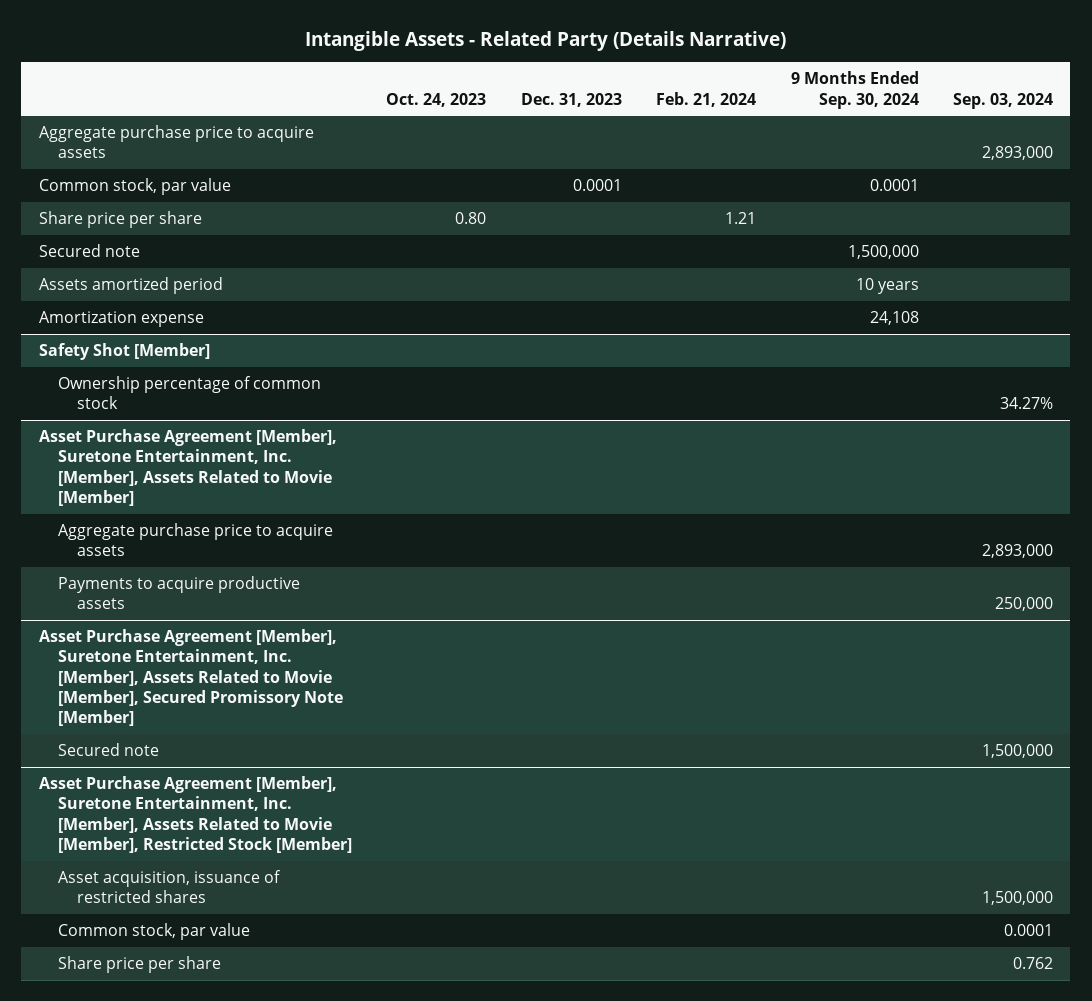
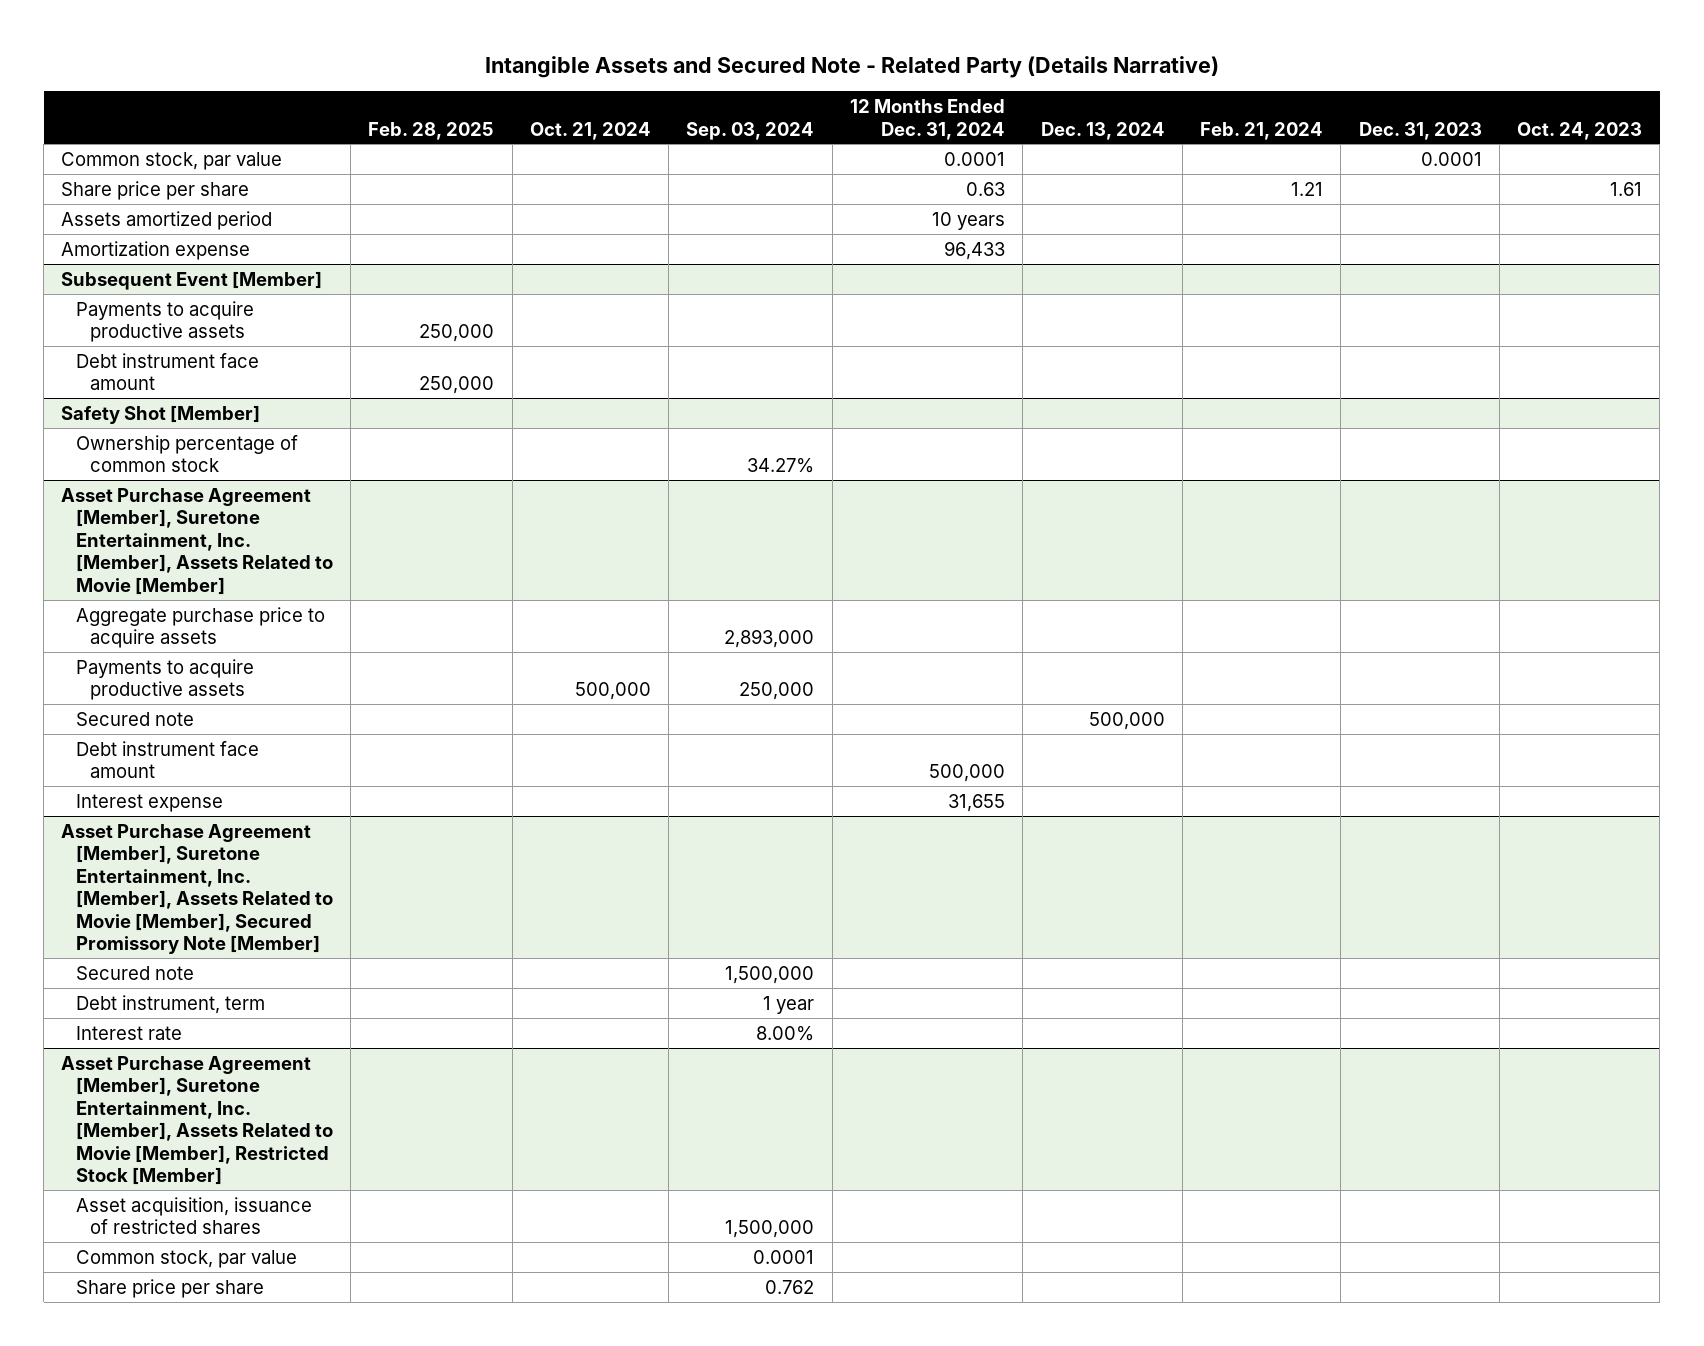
- Intangible Assets - Related Party (Details Narrative)
+ Intangible Assets and Secured Note - Related Party (Details Narrative)
- | Oct. 24, 2023 | Dec. 31, 2023 | Feb. 21, 2024 | 9 Months Ended Sep. 30, 2024 | Sep. 03, 2024
+ | Feb. 28, 2025 | Oct. 21, 2024 | Sep. 03, 2024 | 12 Months Ended Dec. 31, 2024 | Dec. 13, 2024 | Feb. 21, 2024 | Dec. 31, 2023 | Oct. 24, 2023
- Aggregate purchase price to acquire assets | | | | | 2,893,000
- Share price per share | 0.80 | | 1.21 | |
- Secured note | | | | 1,500,000 |
+ Share price per share | | | | 0.63 | | 1.21 | | 1.61
+ Subsequent Event [Member]
+ Payments to acquire productive assets | 250,000 | | | | | | |
+ Debt instrument face amount | 250,000 | | | | | | |
@ Asset Purchase Agreement [Member], Suretone Entertainment, Inc. [Member], Assets Related to Movie [Member]
+ Secured note | | | | | 500,000 | | |
+ Debt instrument face amount | | | | 500,000 | | | |
+ Interest expense | | | | 31,655 | | | |
@ Asset Purchase Agreement [Member], Suretone Entertainment, Inc. [Member], Assets Related to Movie [Member], Secured Promissory Note [Member]
+ Debt instrument, term | | | 1 year | | | | |
+ Interest rate | | | 8.00% | | | | |

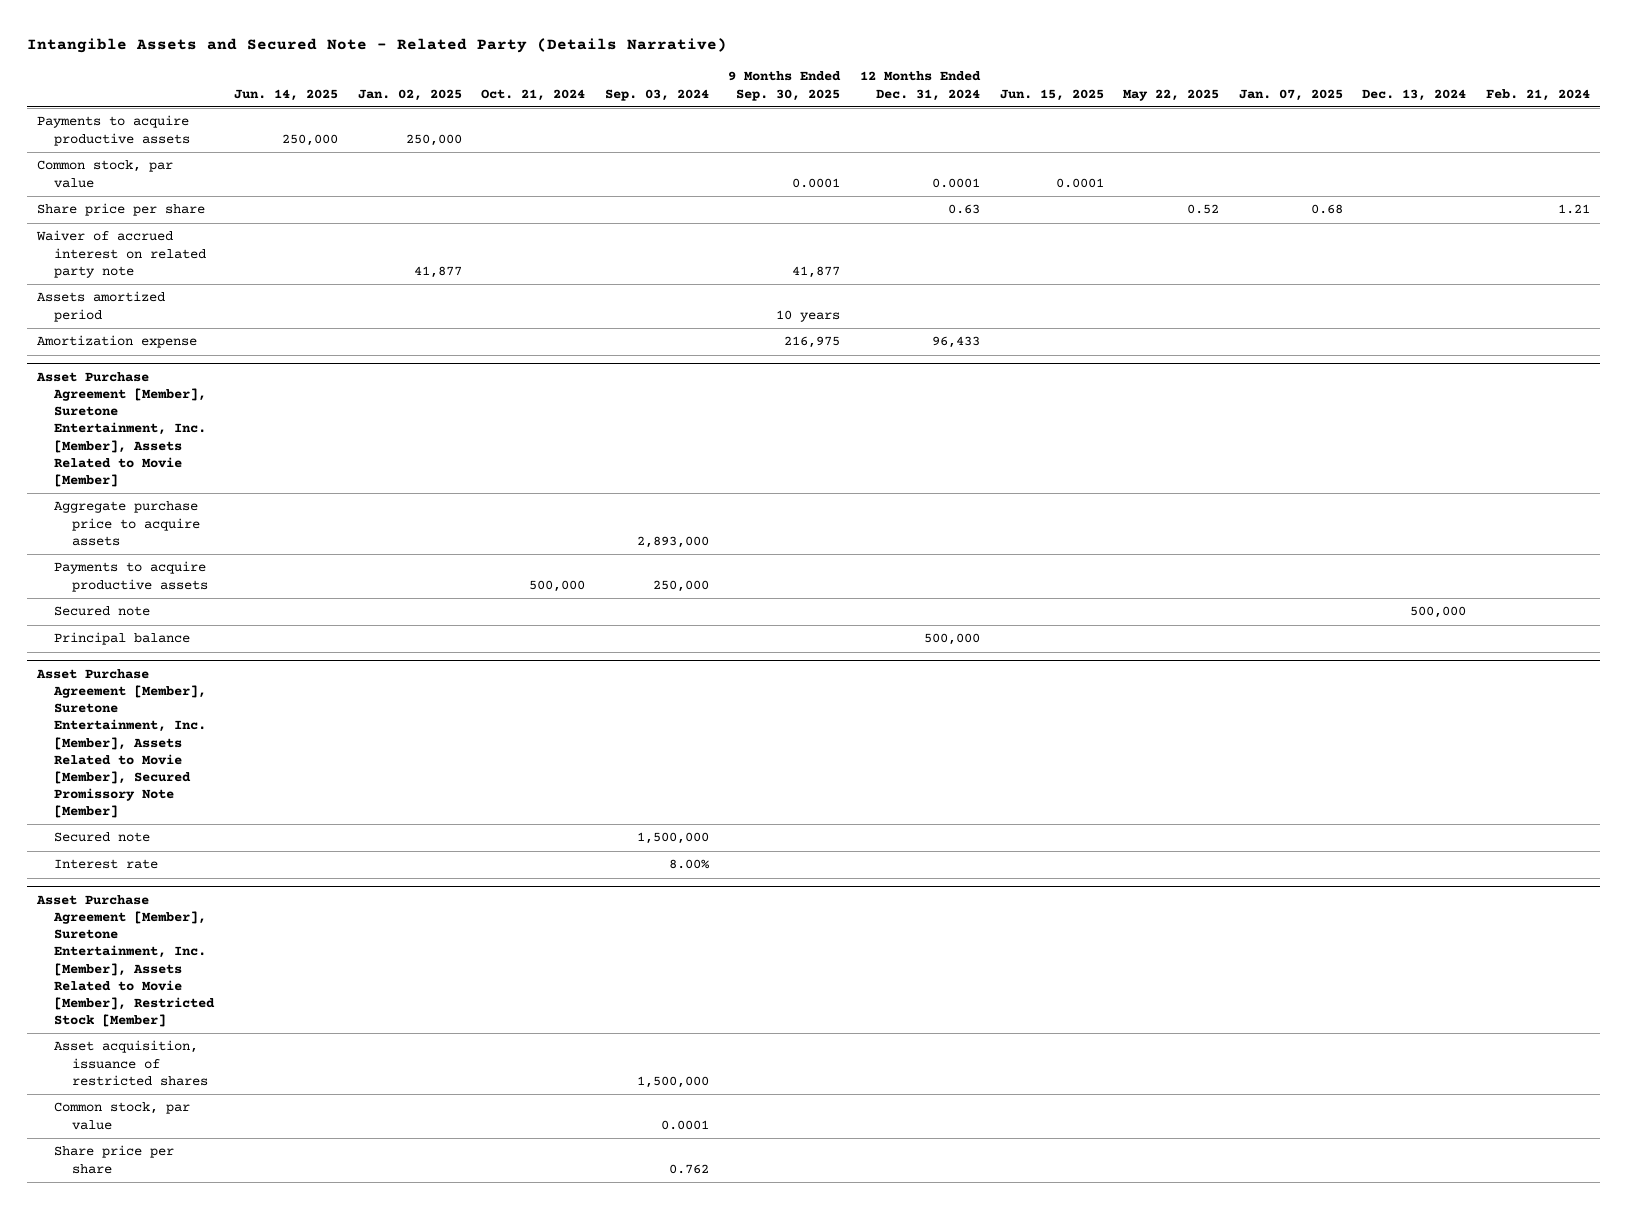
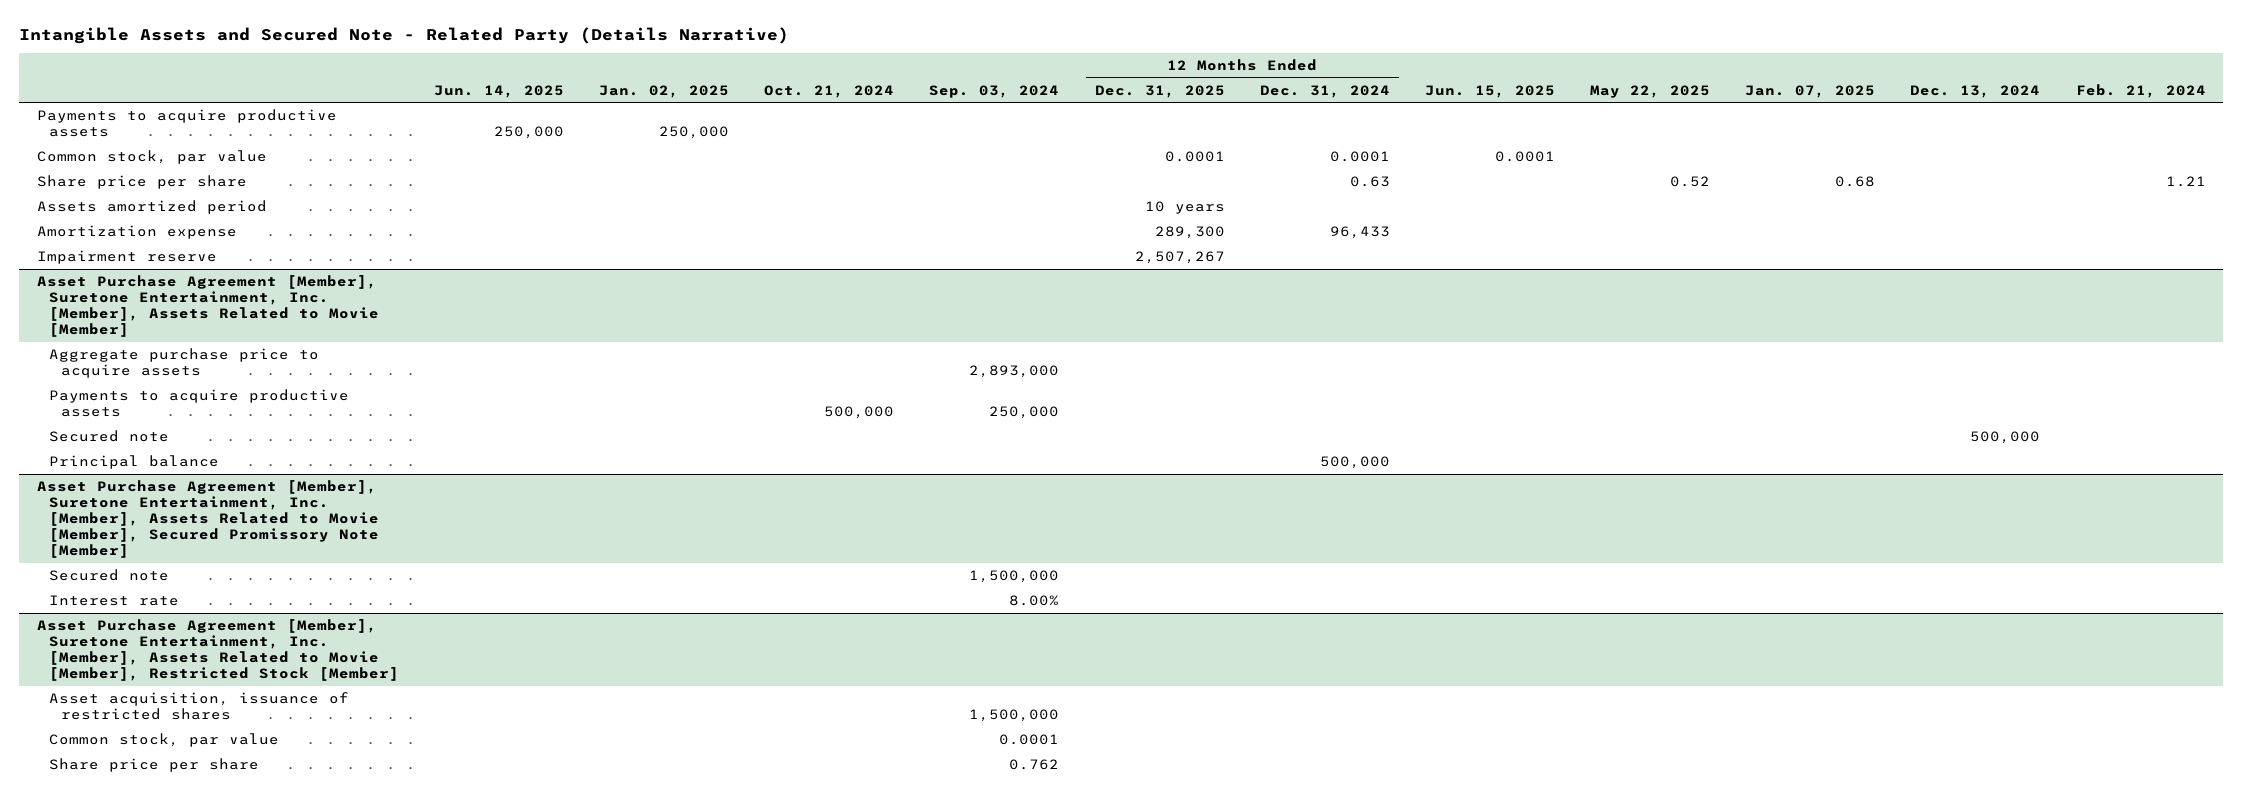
- | Jun. 14, 2025 | Jan. 02, 2025 | Oct. 21, 2024 | Sep. 03, 2024 | 9 Months Ended Sep. 30, 2025 | 12 Months Ended Dec. 31, 2024 | Jun. 15, 2025 | May 22, 2025 | Jan. 07, 2025 | Dec. 13, 2024 | Feb. 21, 2024
+ | Jun. 14, 2025 | Jan. 02, 2025 | Oct. 21, 2024 | Sep. 03, 2024 | 12 Months Ended Dec. 31, 2025 | 12 Months Ended Dec. 31, 2024 | Jun. 15, 2025 | May 22, 2025 | Jan. 07, 2025 | Dec. 13, 2024 | Feb. 21, 2024
- Waiver of accrued interest on related party note | | 41,877 | | | 41,877 | | | | | |
+ Impairment reserve | | | | | 2,507,267 | | | | | |

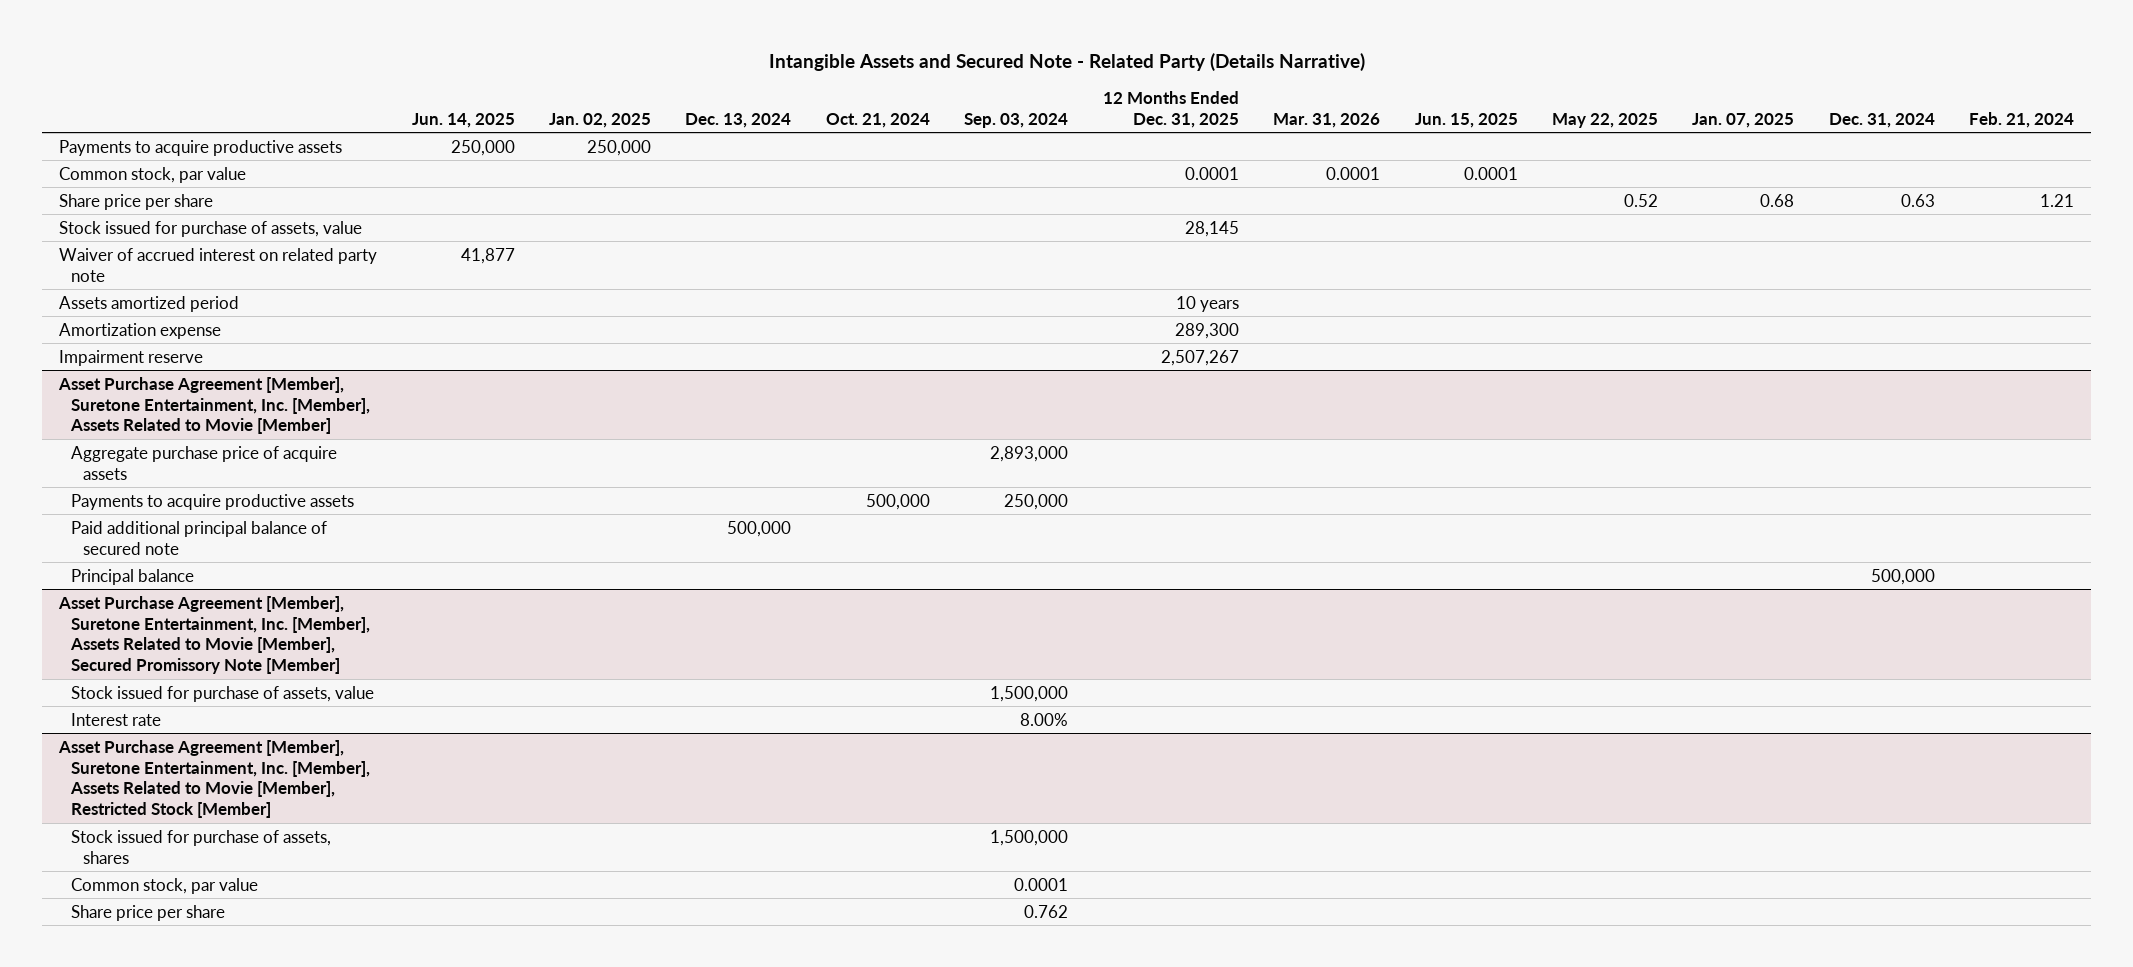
- | Jun. 14, 2025 | Jan. 02, 2025 | Oct. 21, 2024 | Sep. 03, 2024 | 12 Months Ended Dec. 31, 2025 | 12 Months Ended Dec. 31, 2024 | Jun. 15, 2025 | May 22, 2025 | Jan. 07, 2025 | Dec. 13, 2024 | Feb. 21, 2024
+ | Jun. 14, 2025 | Jan. 02, 2025 | Dec. 13, 2024 | Oct. 21, 2024 | Sep. 03, 2024 | 12 Months Ended Dec. 31, 2025 | Mar. 31, 2026 | Jun. 15, 2025 | May 22, 2025 | Jan. 07, 2025 | Dec. 31, 2024 | Feb. 21, 2024
+ Stock issued for purchase of assets, value | | | | | | 28,145 | | | | | |
+ Waiver of accrued interest on related party note | 41,877 | | | | | | | | | | |
@ Asset Purchase Agreement [Member], Suretone Entertainment, Inc. [Member], Assets Related to Movie [Member]
- Aggregate purchase price to acquire assets | | | | 2,893,000 | | | | | | |
+ Aggregate purchase price of acquire assets | | | | | 2,893,000 | | | | | | |
- Secured note | | | | | | | | | | 500,000 |
+ Paid additional principal balance of secured note | | | 500,000 | | | | | | | | |
@ Asset Purchase Agreement [Member], Suretone Entertainment, Inc. [Member], Assets Related to Movie [Member], Secured Promissory Note [Member]
- Secured note | | | | 1,500,000 | | | | | | |
+ Stock issued for purchase of assets, value | | | | | 1,500,000 | | | | | | |
@ Asset Purchase Agreement [Member], Suretone Entertainment, Inc. [Member], Assets Related to Movie [Member], Restricted Stock [Member]
- Asset acquisition, issuance of restricted shares | | | | 1,500,000 | | | | | | |
+ Stock issued for purchase of assets, shares | | | | | 1,500,000 | | | | | | |

